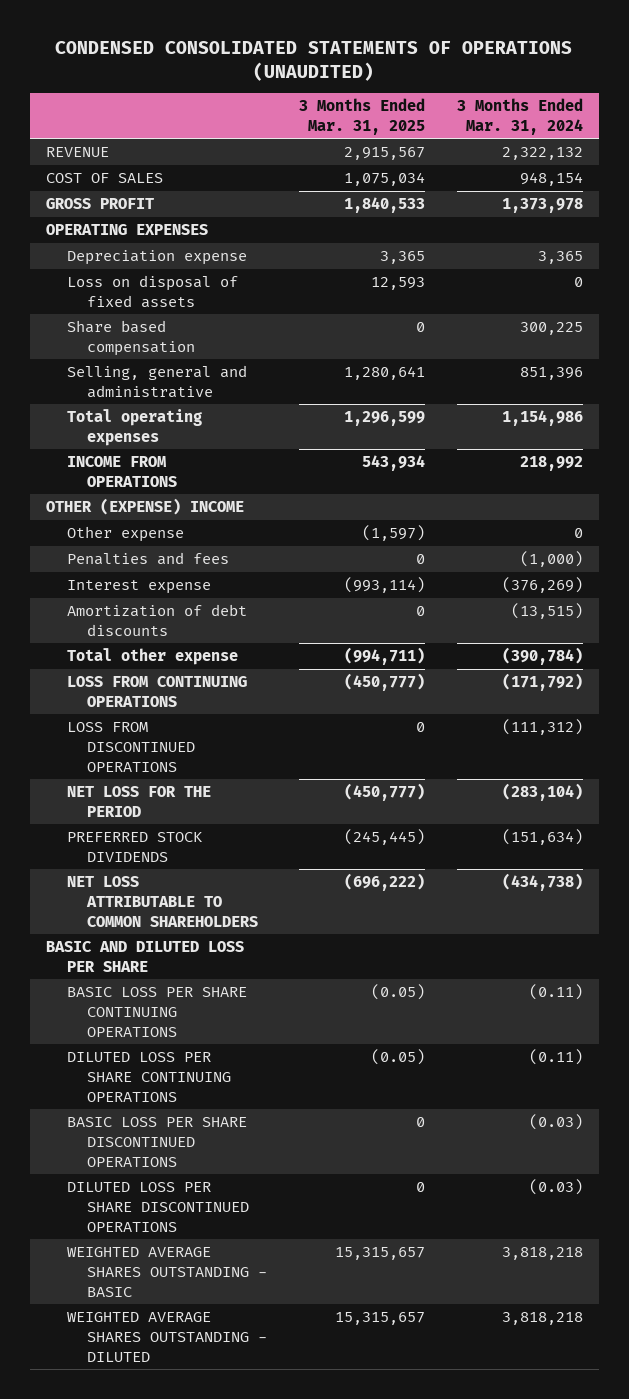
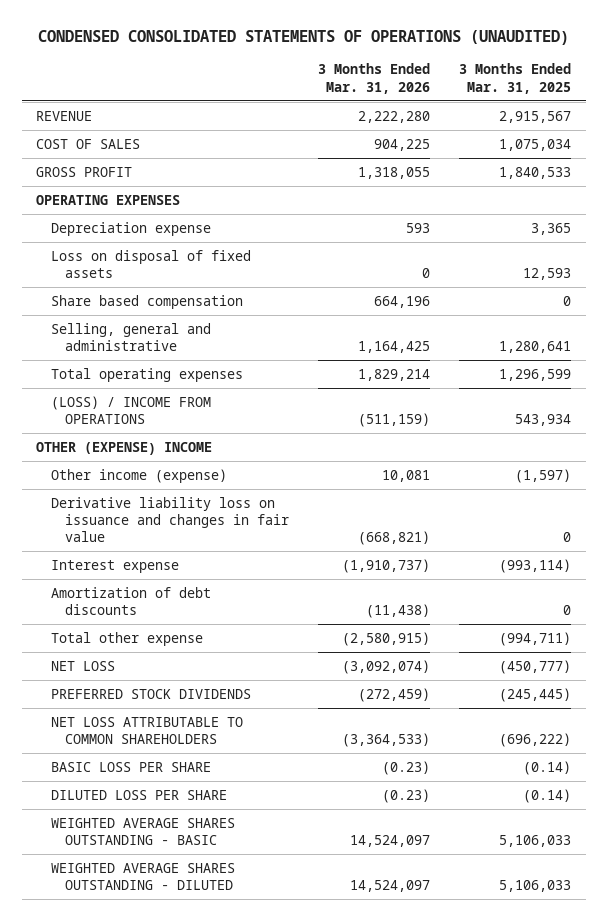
- | 3 Months Ended Mar. 31, 2025 | 3 Months Ended Mar. 31, 2024
+ | 3 Months Ended Mar. 31, 2026 | 3 Months Ended Mar. 31, 2025
- INCOME FROM OPERATIONS | 543,934 | 218,992
+ (LOSS) / INCOME FROM OPERATIONS | (511,159) | 543,934
- Other expense | (1,597) | 0
- Penalties and fees | 0 | (1,000)
+ Other income (expense) | 10,081 | (1,597)
+ Derivative liability loss on issuance and changes in fair value | (668,821) | 0
- LOSS FROM CONTINUING OPERATIONS | (450,777) | (171,792)
- LOSS FROM DISCONTINUED OPERATIONS | 0 | (111,312)
- NET LOSS FOR THE PERIOD | (450,777) | (283,104)
+ NET LOSS | (3,092,074) | (450,777)
- BASIC AND DILUTED LOSS PER SHARE
- BASIC LOSS PER SHARE CONTINUING OPERATIONS | (0.05) | (0.11)
- DILUTED LOSS PER SHARE CONTINUING OPERATIONS | (0.05) | (0.11)
- BASIC LOSS PER SHARE DISCONTINUED OPERATIONS | 0 | (0.03)
- DILUTED LOSS PER SHARE DISCONTINUED OPERATIONS | 0 | (0.03)
- WEIGHTED AVERAGE SHARES OUTSTANDING - BASIC | 15,315,657 | 3,818,218
- WEIGHTED AVERAGE SHARES OUTSTANDING - DILUTED | 15,315,657 | 3,818,218
+ BASIC LOSS PER SHARE | (0.23) | (0.14)
+ DILUTED LOSS PER SHARE | (0.23) | (0.14)
+ WEIGHTED AVERAGE SHARES OUTSTANDING - BASIC | 14,524,097 | 5,106,033
+ WEIGHTED AVERAGE SHARES OUTSTANDING - DILUTED | 14,524,097 | 5,106,033

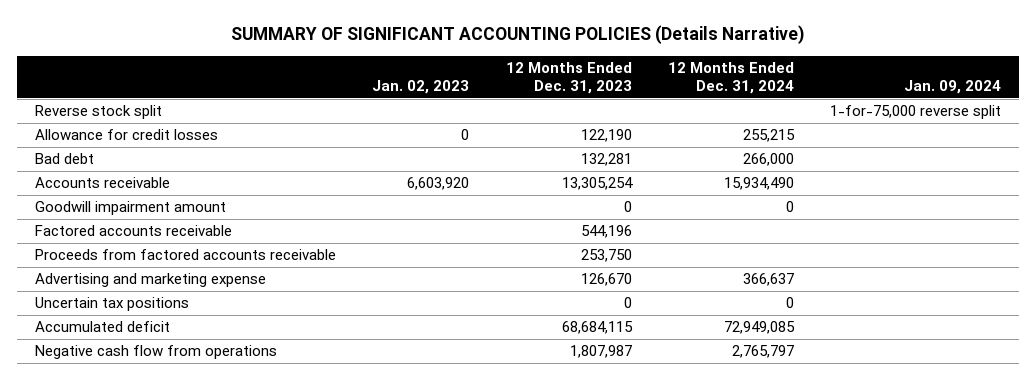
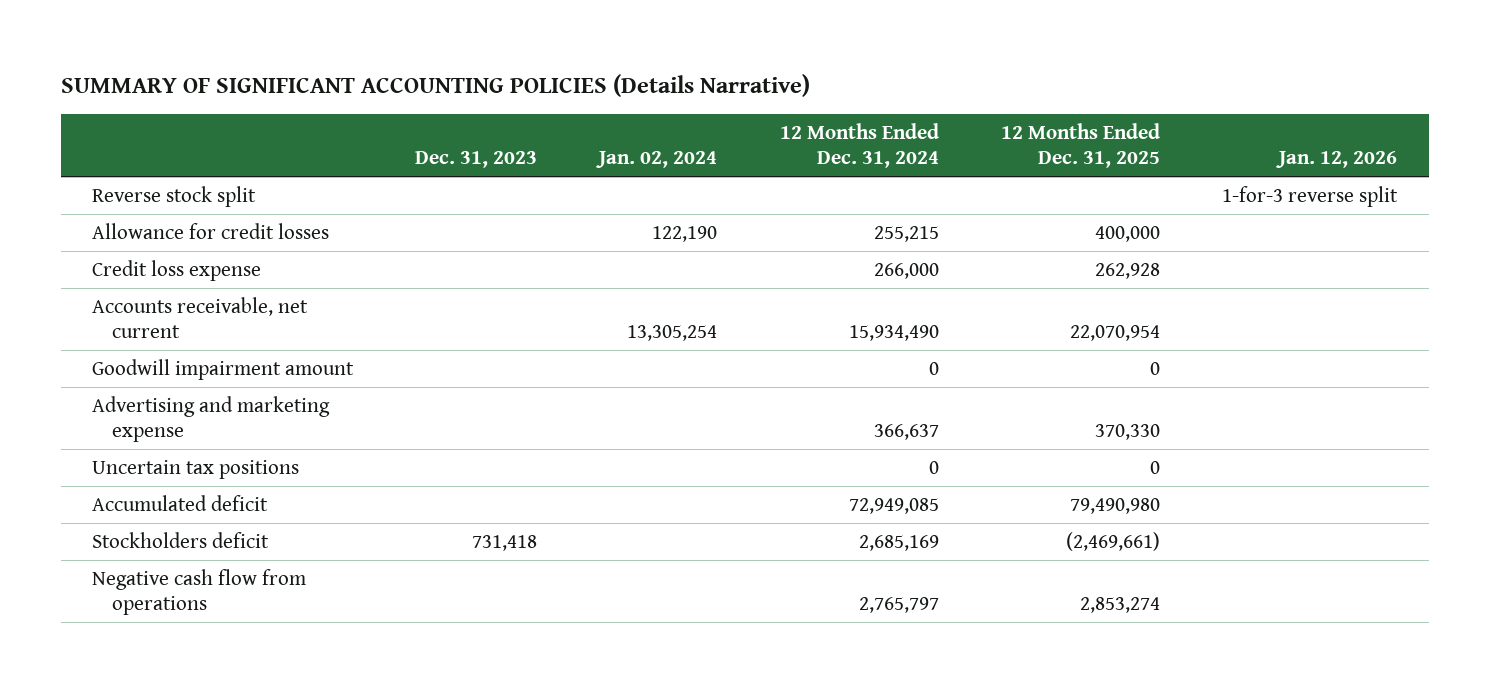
- | Jan. 02, 2023 | 12 Months Ended Dec. 31, 2023 | 12 Months Ended Dec. 31, 2024 | Jan. 09, 2024
+ | Dec. 31, 2023 | Jan. 02, 2024 | 12 Months Ended Dec. 31, 2024 | 12 Months Ended Dec. 31, 2025 | Jan. 12, 2026
- Bad debt | | 132,281 | 266,000 |
- Accounts receivable | 6,603,920 | 13,305,254 | 15,934,490 |
+ Credit loss expense | | | 266,000 | 262,928 |
+ Accounts receivable, net current | | 13,305,254 | 15,934,490 | 22,070,954 |
- Factored accounts receivable | | 544,196 | |
- Proceeds from factored accounts receivable | | 253,750 | |
+ Stockholders deficit | 731,418 | | 2,685,169 | (2,469,661) |

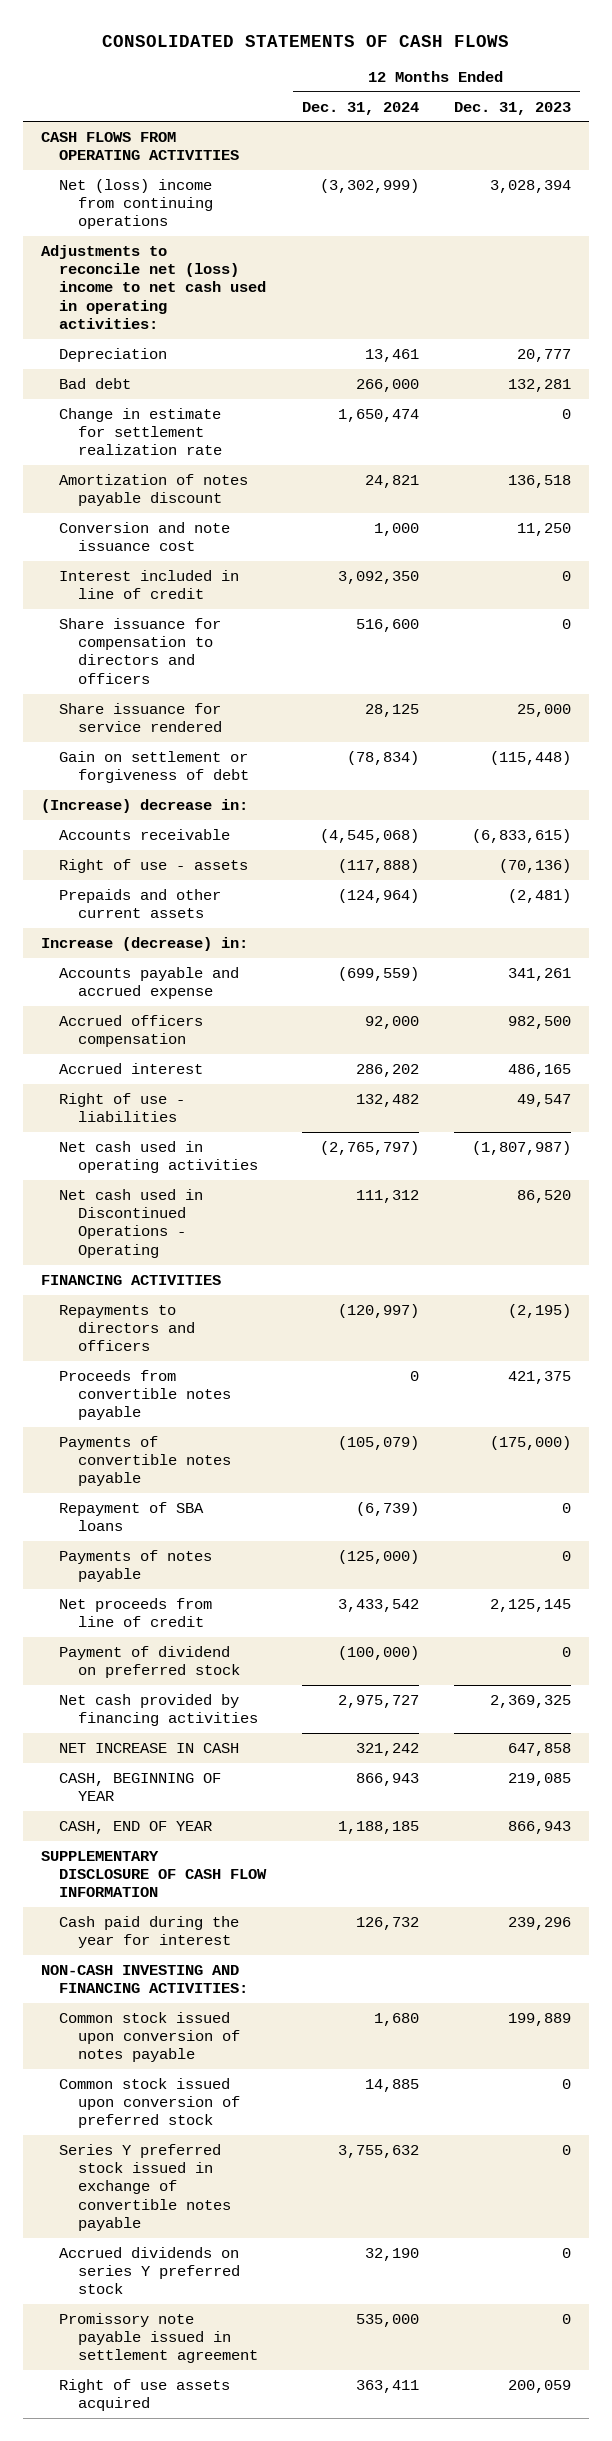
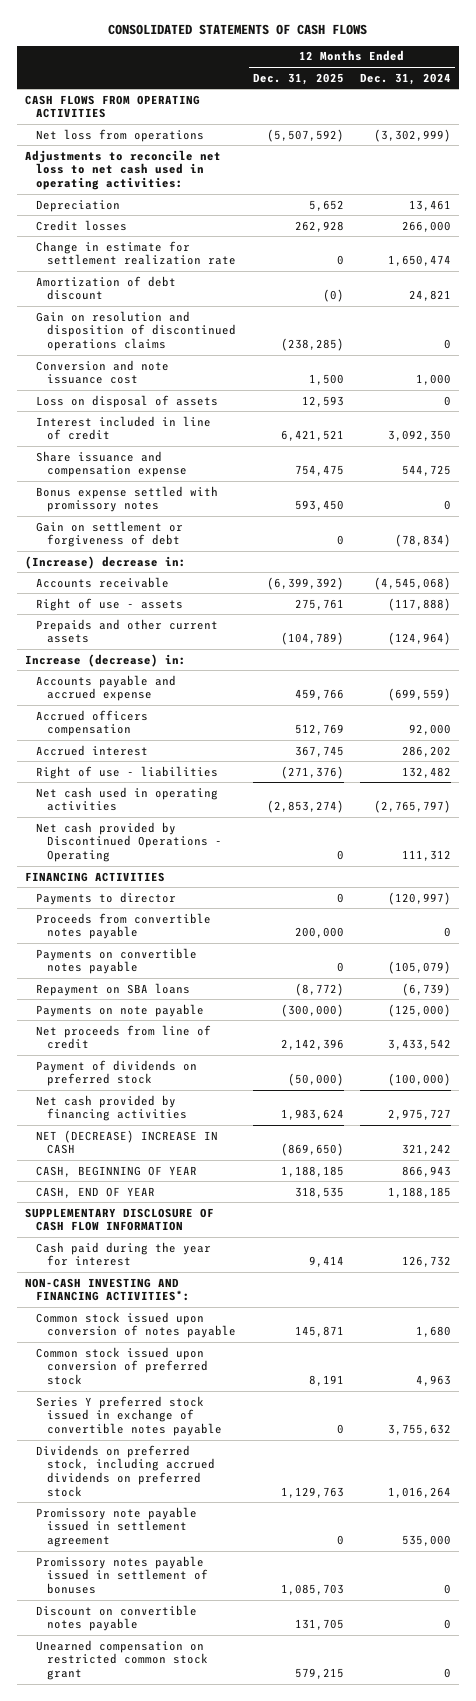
- | 12 Months Ended Dec. 31, 2024 | 12 Months Ended Dec. 31, 2023
+ | 12 Months Ended Dec. 31, 2025 | 12 Months Ended Dec. 31, 2024
- Net (loss) income from continuing operations | (3,302,999) | 3,028,394
- Adjustments to reconcile net (loss) income to net cash used in operating activities:
+ Net loss from operations | (5,507,592) | (3,302,999)
+ Adjustments to reconcile net loss to net cash used in operating activities:
- Bad debt | 266,000 | 132,281
+ Credit losses | 262,928 | 266,000
- Amortization of notes payable discount | 24,821 | 136,518
+ Amortization of debt discount | (0) | 24,821
+ Gain on resolution and disposition of discontinued operations claims | (238,285) | 0
+ Loss on disposal of assets | 12,593 | 0
- Share issuance for compensation to directors and officers | 516,600 | 0
- Share issuance for service rendered | 28,125 | 25,000
+ Share issuance and compensation expense | 754,475 | 544,725
+ Bonus expense settled with promissory notes | 593,450 | 0
- Net cash used in Discontinued Operations - Operating | 111,312 | 86,520
+ Net cash provided by Discontinued Operations - Operating | 0 | 111,312
- Repayments to directors and officers | (120,997) | (2,195)
+ Payments to director | 0 | (120,997)
- Payments of convertible notes payable | (105,079) | (175,000)
- Repayment of SBA loans | (6,739) | 0
- Payments of notes payable | (125,000) | 0
+ Payments on convertible notes payable | 0 | (105,079)
+ Repayment on SBA loans | (8,772) | (6,739)
+ Payments on note payable | (300,000) | (125,000)
- Payment of dividend on preferred stock | (100,000) | 0
+ Payment of dividends on preferred stock | (50,000) | (100,000)
- NET INCREASE IN CASH | 321,242 | 647,858
+ NET (DECREASE) INCREASE IN CASH | (869,650) | 321,242
- NON-CASH INVESTING AND FINANCING ACTIVITIES:
+ NON-CASH INVESTING AND FINANCING ACTIVITIES*:
- Common stock issued upon conversion of preferred stock | 14,885 | 0
+ Common stock issued upon conversion of preferred stock | 8,191 | 4,963
- Accrued dividends on series Y preferred stock | 32,190 | 0
+ Dividends on preferred stock, including accrued dividends on preferred stock | 1,129,763 | 1,016,264
- Right of use assets acquired | 363,411 | 200,059
+ Promissory notes payable issued in settlement of bonuses | 1,085,703 | 0
+ Discount on convertible notes payable | 131,705 | 0
+ Unearned compensation on restricted common stock grant | 579,215 | 0

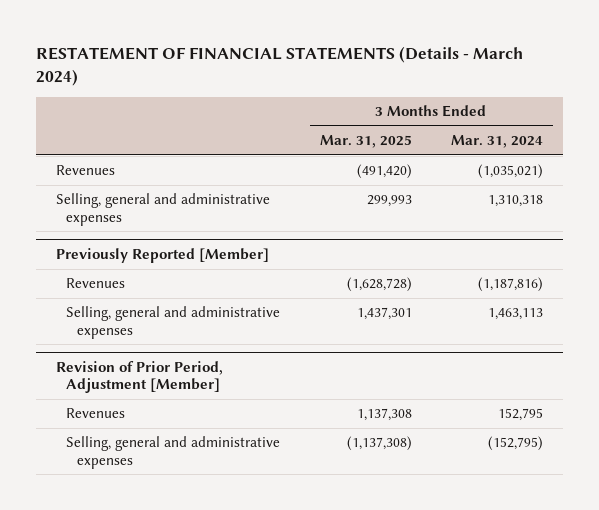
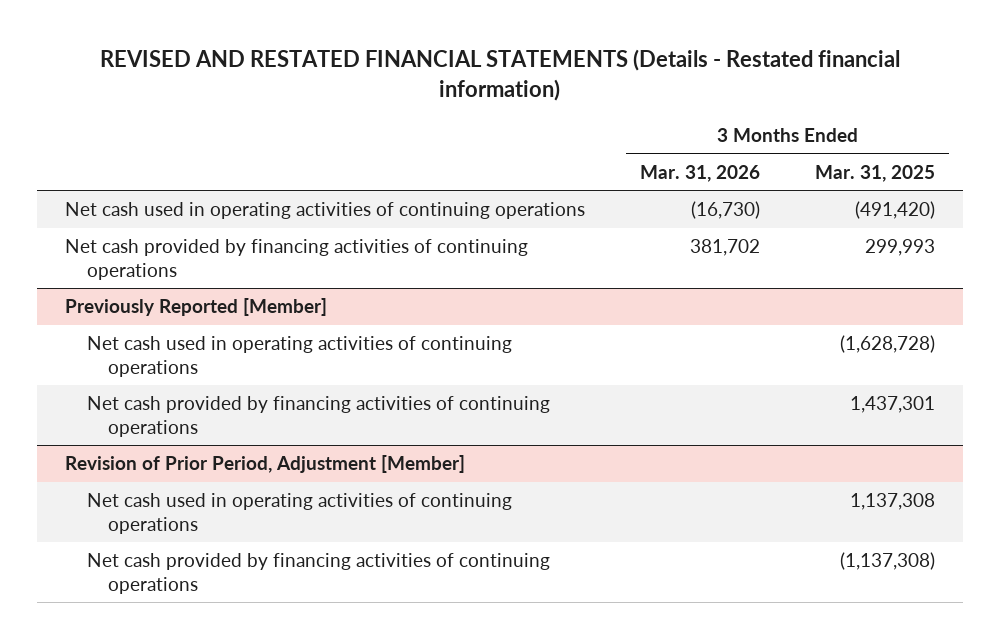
- RESTATEMENT OF FINANCIAL STATEMENTS (Details - March 2024)
+ REVISED AND RESTATED FINANCIAL STATEMENTS (Details - Restated financial information)
- | 3 Months Ended Mar. 31, 2025 | 3 Months Ended Mar. 31, 2024
+ | 3 Months Ended Mar. 31, 2026 | 3 Months Ended Mar. 31, 2025
- Revenues | (491,420) | (1,035,021)
- Selling, general and administrative expenses | 299,993 | 1,310,318
+ Net cash used in operating activities of continuing operations | (16,730) | (491,420)
+ Net cash provided by financing activities of continuing operations | 381,702 | 299,993
@ Previously Reported [Member]
- Revenues | (1,628,728) | (1,187,816)
- Selling, general and administrative expenses | 1,437,301 | 1,463,113
+ Net cash used in operating activities of continuing operations | | (1,628,728)
+ Net cash provided by financing activities of continuing operations | | 1,437,301
@ Revision of Prior Period, Adjustment [Member]
- Revenues | 1,137,308 | 152,795
- Selling, general and administrative expenses | (1,137,308) | (152,795)
+ Net cash used in operating activities of continuing operations | | 1,137,308
+ Net cash provided by financing activities of continuing operations | | (1,137,308)

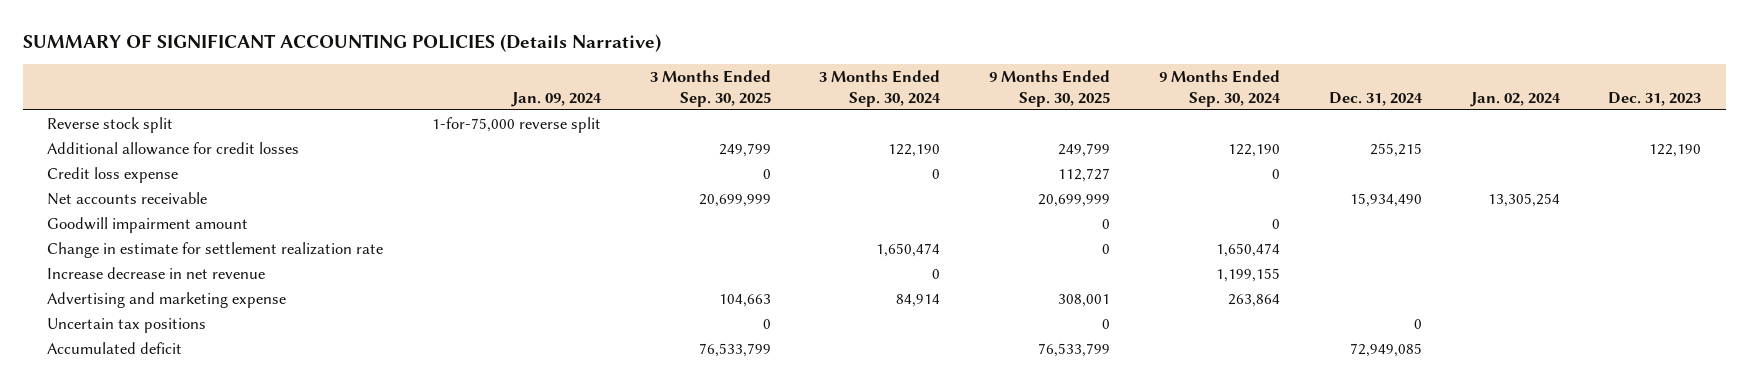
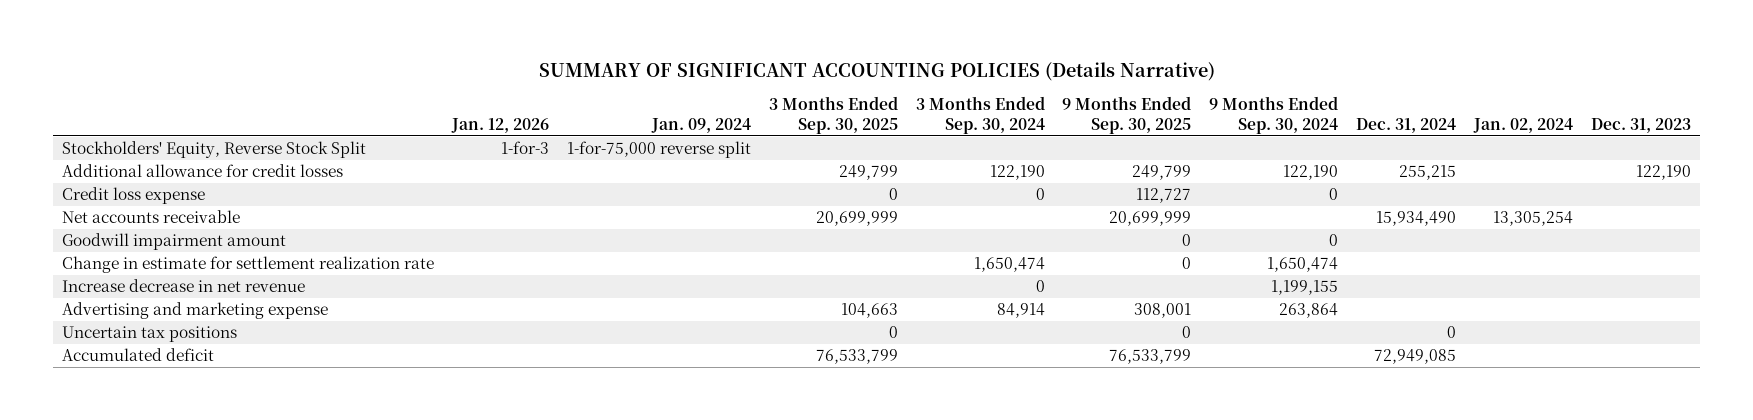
- | Jan. 09, 2024 | 3 Months Ended Sep. 30, 2025 | 3 Months Ended Sep. 30, 2024 | 9 Months Ended Sep. 30, 2025 | 9 Months Ended Sep. 30, 2024 | Dec. 31, 2024 | Jan. 02, 2024 | Dec. 31, 2023
+ | Jan. 12, 2026 | Jan. 09, 2024 | 3 Months Ended Sep. 30, 2025 | 3 Months Ended Sep. 30, 2024 | 9 Months Ended Sep. 30, 2025 | 9 Months Ended Sep. 30, 2024 | Dec. 31, 2024 | Jan. 02, 2024 | Dec. 31, 2023
- Reverse stock split | 1-for-75,000 reverse split | | | | | | |
+ Stockholders' Equity, Reverse Stock Split | 1-for-3 | 1-for-75,000 reverse split | | | | | | |

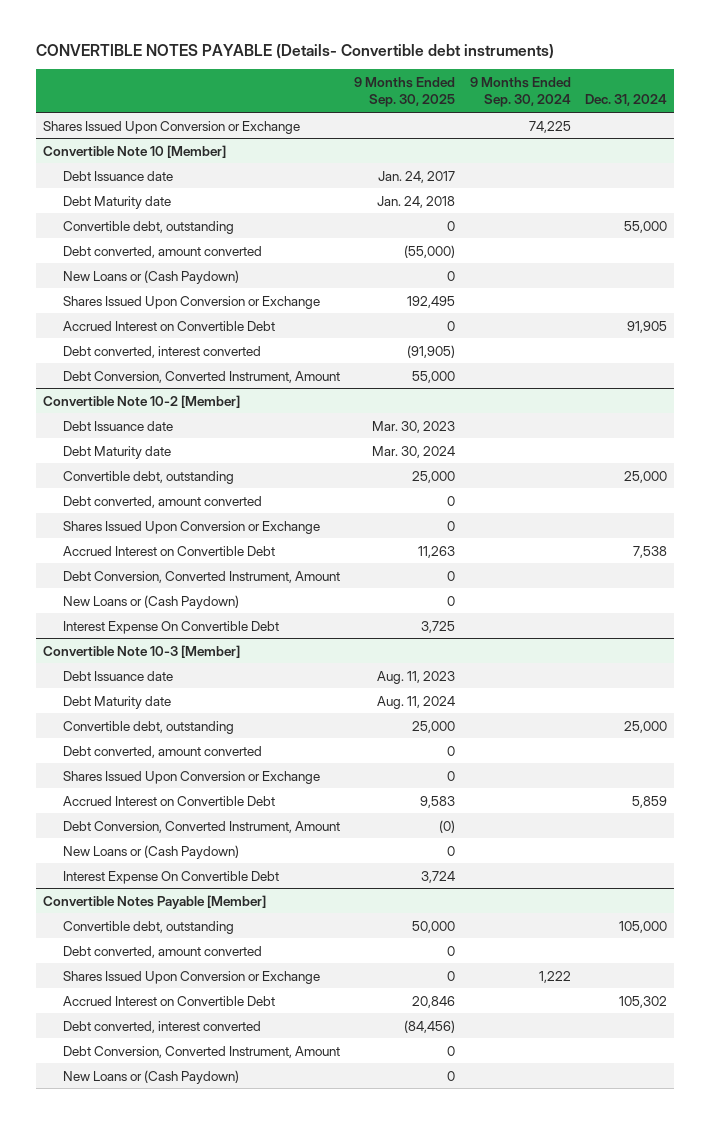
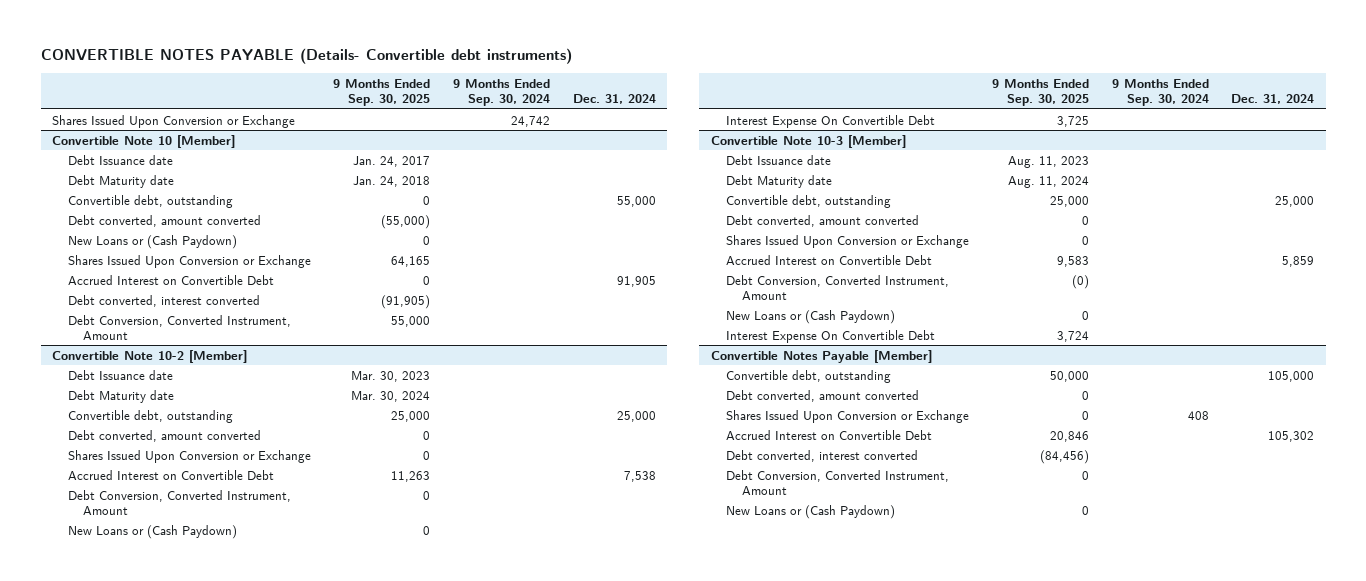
- Shares Issued Upon Conversion or Exchange | | 74,225 |
+ Shares Issued Upon Conversion or Exchange | | 24,742 |
@ Convertible Note 10 [Member]
- Shares Issued Upon Conversion or Exchange | 192,495 | |
+ Shares Issued Upon Conversion or Exchange | 64,165 | |
@ Convertible Notes Payable [Member]
- Shares Issued Upon Conversion or Exchange | 0 | 1,222 |
+ Shares Issued Upon Conversion or Exchange | 0 | 408 |

